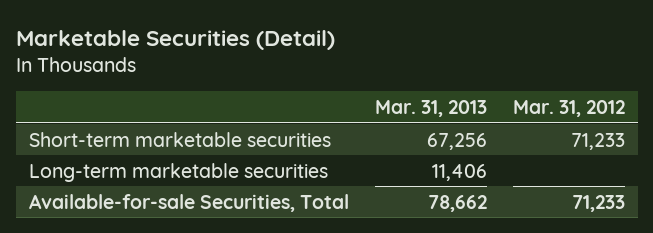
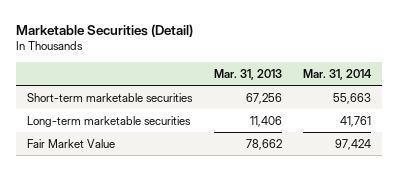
- | Mar. 31, 2013 | Mar. 31, 2012
+ | Mar. 31, 2013 | Mar. 31, 2014
- Available-for-sale Securities, Total | 78,662 | 71,233
+ Fair Market Value | 78,662 | 97,424

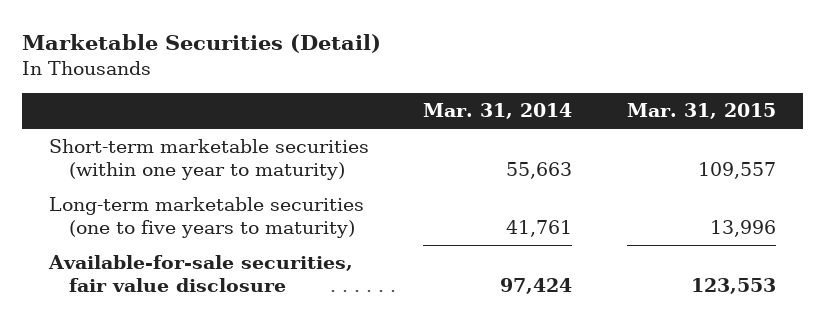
- | Mar. 31, 2013 | Mar. 31, 2014
+ | Mar. 31, 2014 | Mar. 31, 2015
- Short-term marketable securities | 67,256 | 55,663
- Long-term marketable securities | 11,406 | 41,761
- Fair Market Value | 78,662 | 97,424
+ Short-term marketable securities (within one year to maturity) | 55,663 | 109,557
+ Long-term marketable securities (one to five years to maturity) | 41,761 | 13,996
+ Available-for-sale securities, fair value disclosure | 97,424 | 123,553

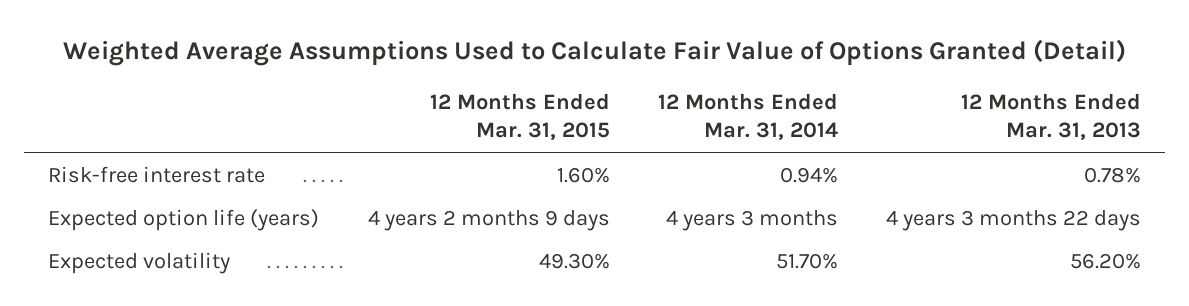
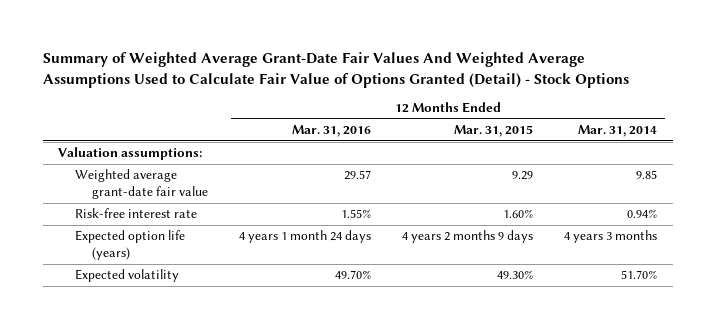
- Weighted Average Assumptions Used to Calculate Fair Value of Options Granted (Detail)
+ Summary of Weighted Average Grant-Date Fair Values And Weighted Average Assumptions Used to Calculate Fair Value of Options Granted (Detail) - Stock Options
- | 12 Months Ended Mar. 31, 2015 | 12 Months Ended Mar. 31, 2014 | 12 Months Ended Mar. 31, 2013
+ | 12 Months Ended Mar. 31, 2016 | 12 Months Ended Mar. 31, 2015 | 12 Months Ended Mar. 31, 2014
+ Valuation assumptions:
+ Weighted average grant-date fair value | 29.57 | 9.29 | 9.85

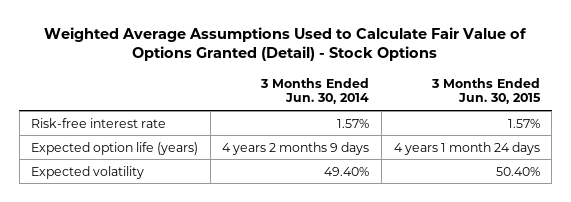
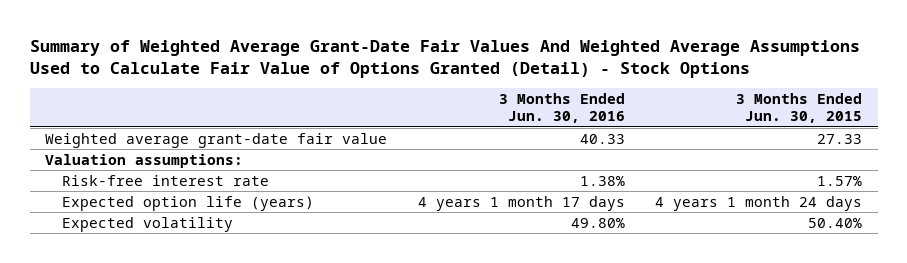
- Weighted Average Assumptions Used to Calculate Fair Value of Options Granted (Detail) - Stock Options
+ Summary of Weighted Average Grant-Date Fair Values And Weighted Average Assumptions Used to Calculate Fair Value of Options Granted (Detail) - Stock Options
- | 3 Months Ended Jun. 30, 2014 | 3 Months Ended Jun. 30, 2015
+ | 3 Months Ended Jun. 30, 2016 | 3 Months Ended Jun. 30, 2015
+ Weighted average grant-date fair value | 40.33 | 27.33
+ Valuation assumptions:

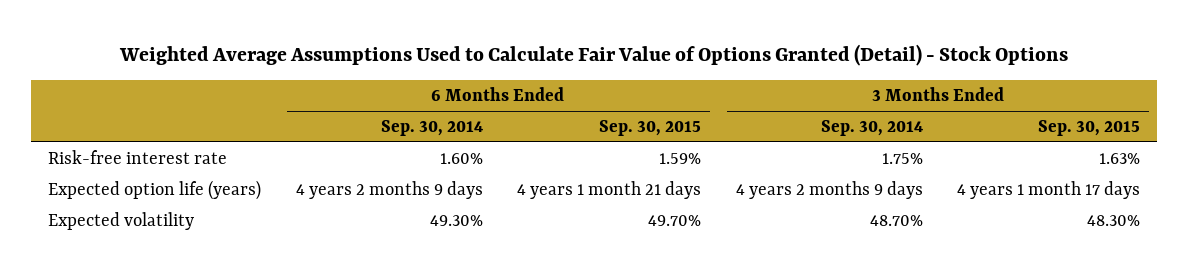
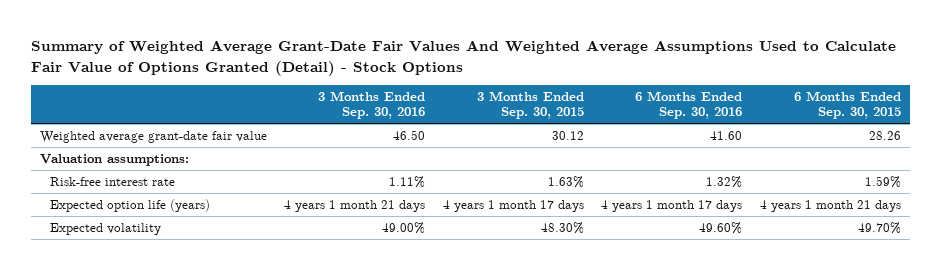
- Weighted Average Assumptions Used to Calculate Fair Value of Options Granted (Detail) - Stock Options
+ Summary of Weighted Average Grant-Date Fair Values And Weighted Average Assumptions Used to Calculate Fair Value of Options Granted (Detail) - Stock Options
- | 6 Months Ended Sep. 30, 2014 | 6 Months Ended Sep. 30, 2015 | 3 Months Ended Sep. 30, 2014 | 3 Months Ended Sep. 30, 2015
+ | 3 Months Ended Sep. 30, 2016 | 3 Months Ended Sep. 30, 2015 | 6 Months Ended Sep. 30, 2016 | 6 Months Ended Sep. 30, 2015
+ Weighted average grant-date fair value | 46.50 | 30.12 | 41.60 | 28.26
+ Valuation assumptions:

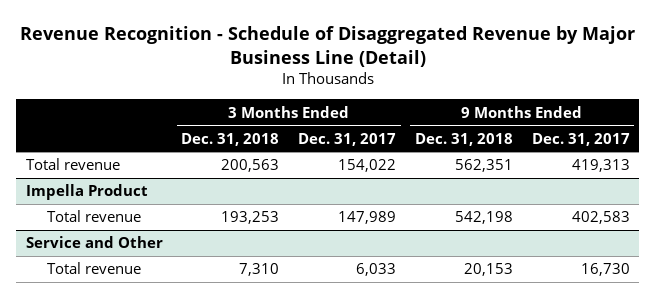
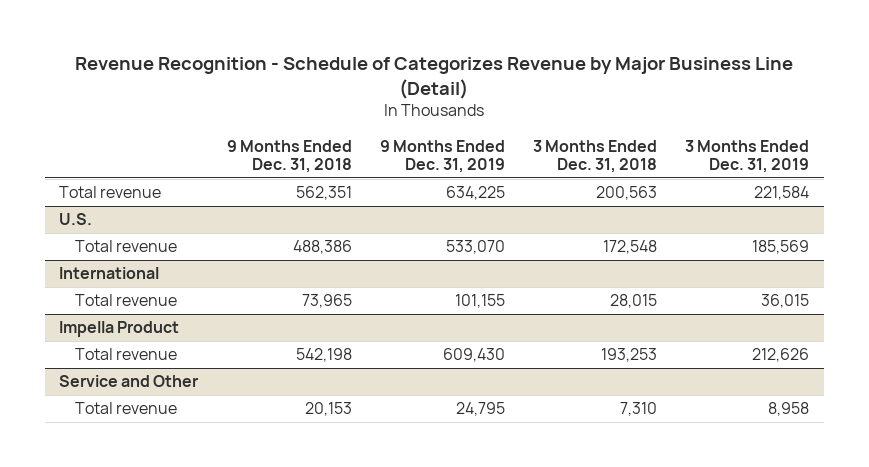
- Revenue Recognition - Schedule of Disaggregated Revenue by Major Business Line (Detail)
+ Revenue Recognition - Schedule of Categorizes Revenue by Major Business Line (Detail)
- | 3 Months Ended Dec. 31, 2018 | 3 Months Ended Dec. 31, 2017 | 9 Months Ended Dec. 31, 2018 | 9 Months Ended Dec. 31, 2017
+ | 9 Months Ended Dec. 31, 2018 | 9 Months Ended Dec. 31, 2019 | 3 Months Ended Dec. 31, 2018 | 3 Months Ended Dec. 31, 2019
+ U.S.
+ Total revenue | 488,386 | 533,070 | 172,548 | 185,569
+ International
+ Total revenue | 73,965 | 101,155 | 28,015 | 36,015

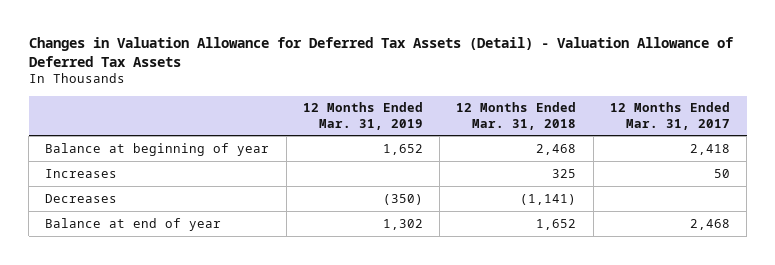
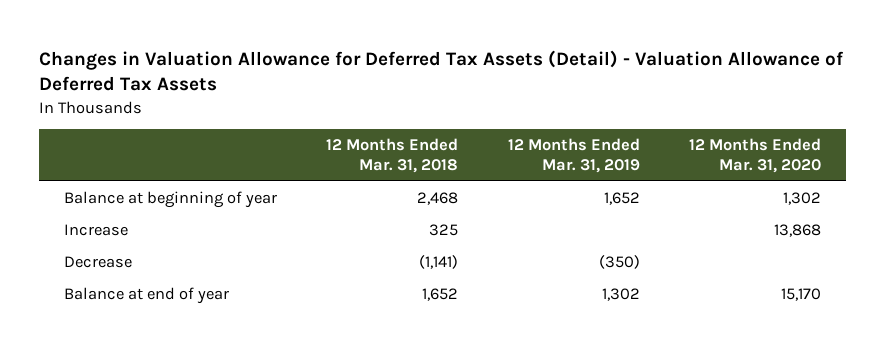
- | 12 Months Ended Mar. 31, 2019 | 12 Months Ended Mar. 31, 2018 | 12 Months Ended Mar. 31, 2017
+ | 12 Months Ended Mar. 31, 2018 | 12 Months Ended Mar. 31, 2019 | 12 Months Ended Mar. 31, 2020
- Increases | | 325 | 50
- Decreases | (350) | (1,141) |
+ Increase | 325 | | 13,868
+ Decrease | (1,141) | (350) |

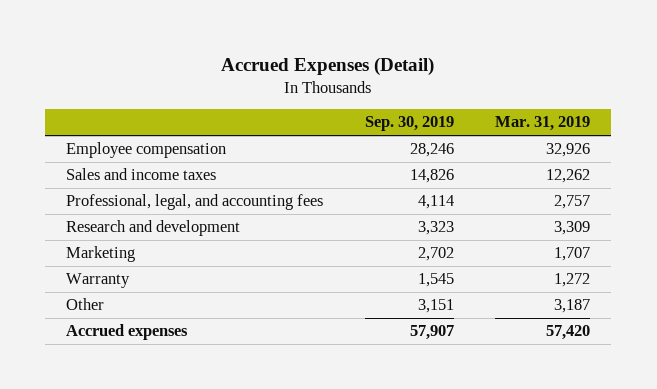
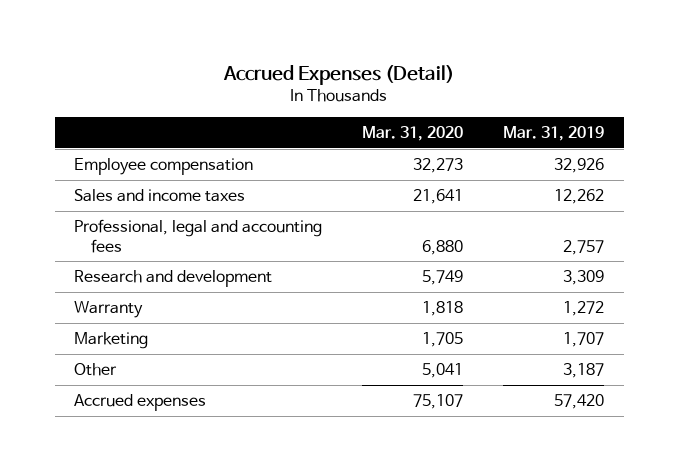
- | Sep. 30, 2019 | Mar. 31, 2019
+ | Mar. 31, 2020 | Mar. 31, 2019
- Professional, legal, and accounting fees | 4,114 | 2,757
+ Professional, legal and accounting fees | 6,880 | 2,757
moved down: Marketing | 1,705 | 1,707

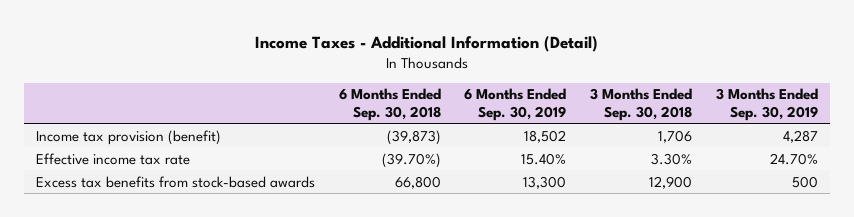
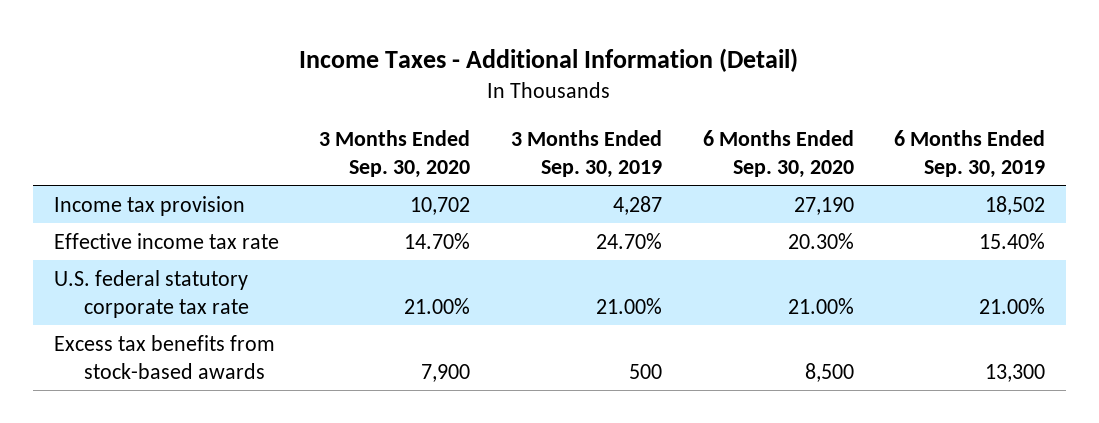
- | 6 Months Ended Sep. 30, 2018 | 6 Months Ended Sep. 30, 2019 | 3 Months Ended Sep. 30, 2018 | 3 Months Ended Sep. 30, 2019
+ | 3 Months Ended Sep. 30, 2020 | 3 Months Ended Sep. 30, 2019 | 6 Months Ended Sep. 30, 2020 | 6 Months Ended Sep. 30, 2019
- Income tax provision (benefit) | (39,873) | 18,502 | 1,706 | 4,287
+ Income tax provision | 10,702 | 4,287 | 27,190 | 18,502
+ U.S. federal statutory corporate tax rate | 21.00% | 21.00% | 21.00% | 21.00%

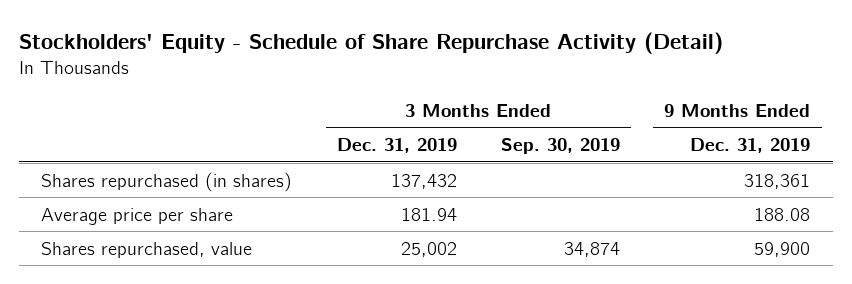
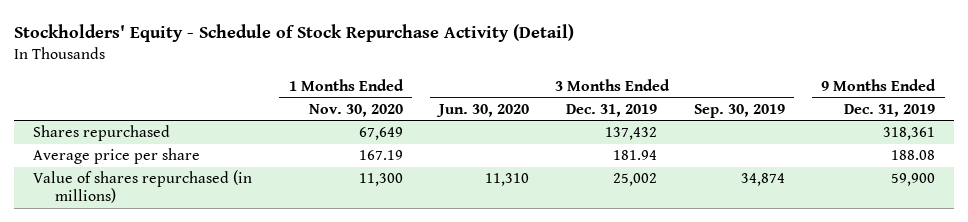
- Stockholders' Equity - Schedule of Share Repurchase Activity (Detail)
+ Stockholders' Equity - Schedule of Stock Repurchase Activity (Detail)
- | 3 Months Ended Dec. 31, 2019 | 3 Months Ended Sep. 30, 2019 | 9 Months Ended Dec. 31, 2019
+ | 1 Months Ended Nov. 30, 2020 | 3 Months Ended Jun. 30, 2020 | 3 Months Ended Dec. 31, 2019 | 3 Months Ended Sep. 30, 2019 | 9 Months Ended Dec. 31, 2019
- Shares repurchased (in shares) | 137,432 | | 318,361
+ Shares repurchased | 67,649 | | 137,432 | | 318,361
- Shares repurchased, value | 25,002 | 34,874 | 59,900
+ Value of shares repurchased (in millions) | 11,300 | 11,310 | 25,002 | 34,874 | 59,900

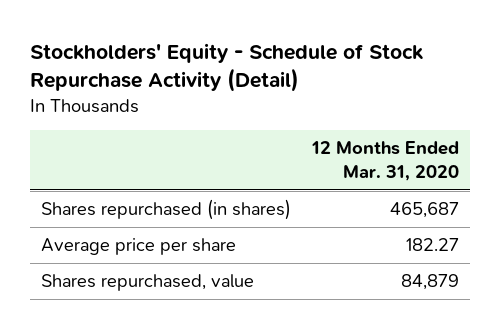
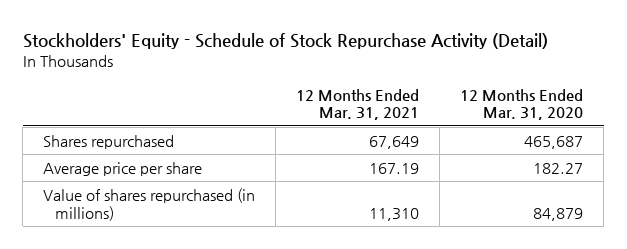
- | 12 Months Ended Mar. 31, 2020
+ | 12 Months Ended Mar. 31, 2021 | 12 Months Ended Mar. 31, 2020
- Shares repurchased (in shares) | 465,687
+ Shares repurchased | 67,649 | 465,687
- Shares repurchased, value | 84,879
+ Value of shares repurchased (in millions) | 11,310 | 84,879

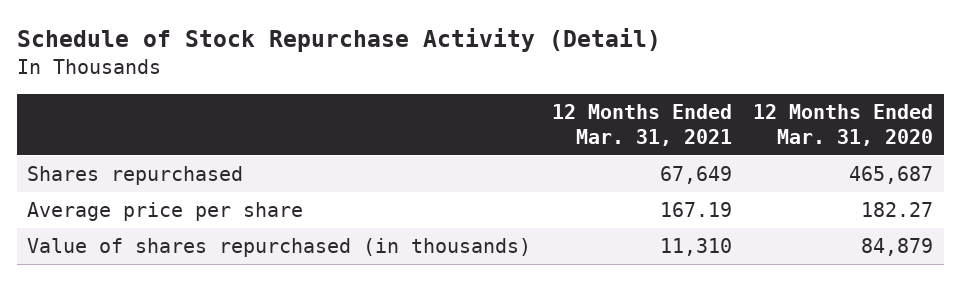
- Stockholders' Equity - Schedule of Stock Repurchase Activity (Detail)
+ Schedule of Stock Repurchase Activity (Detail)
- Value of shares repurchased (in millions) | 11,310 | 84,879
+ Value of shares repurchased (in thousands) | 11,310 | 84,879

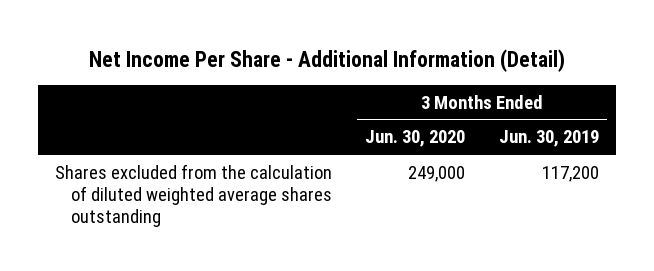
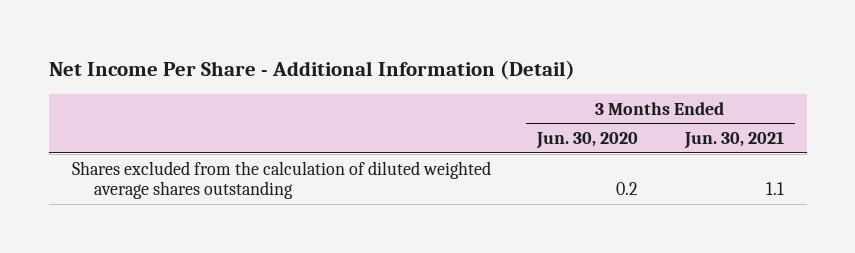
- | 3 Months Ended Jun. 30, 2020 | 3 Months Ended Jun. 30, 2019
+ | 3 Months Ended Jun. 30, 2020 | 3 Months Ended Jun. 30, 2021
- Shares excluded from the calculation of diluted weighted average shares outstanding | 249,000 | 117,200
+ Shares excluded from the calculation of diluted weighted average shares outstanding | 0.2 | 1.1

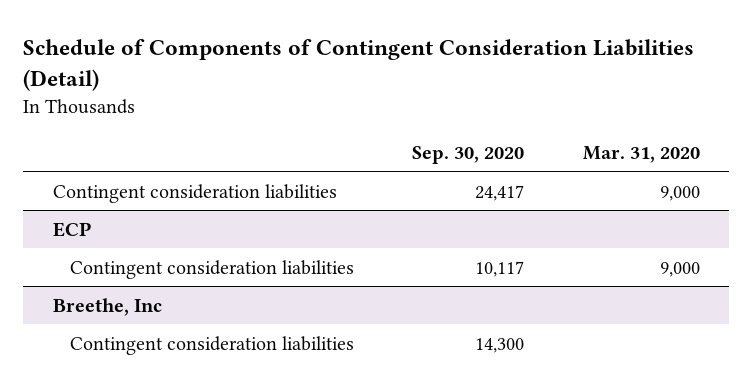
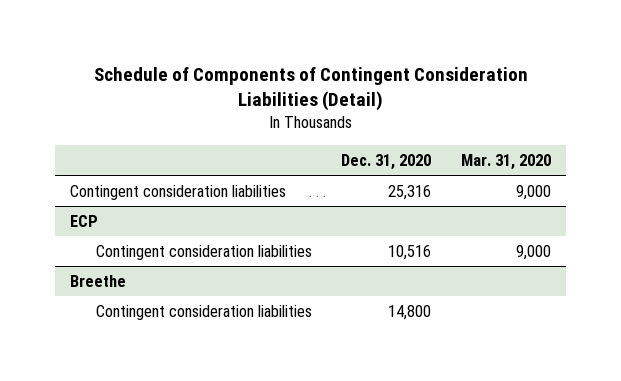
- | Sep. 30, 2020 | Mar. 31, 2020
+ | Dec. 31, 2020 | Mar. 31, 2020
- Breethe, Inc
+ Breethe

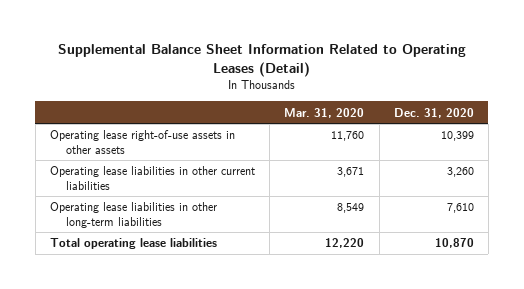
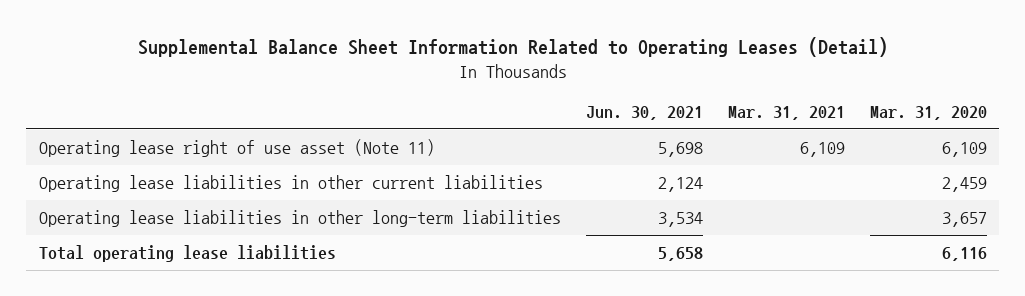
- | Mar. 31, 2020 | Dec. 31, 2020
+ | Jun. 30, 2021 | Mar. 31, 2021 | Mar. 31, 2020
- Operating lease right-of-use assets in other assets | 11,760 | 10,399
- Operating lease liabilities in other current liabilities | 3,671 | 3,260
- Operating lease liabilities in other long-term liabilities | 8,549 | 7,610
- Total operating lease liabilities | 12,220 | 10,870
+ Operating lease right of use asset (Note 11) | 5,698 | 6,109 | 6,109
+ Operating lease liabilities in other current liabilities | 2,124 | | 2,459
+ Operating lease liabilities in other long-term liabilities | 3,534 | | 3,657
+ Total operating lease liabilities | 5,658 | | 6,116

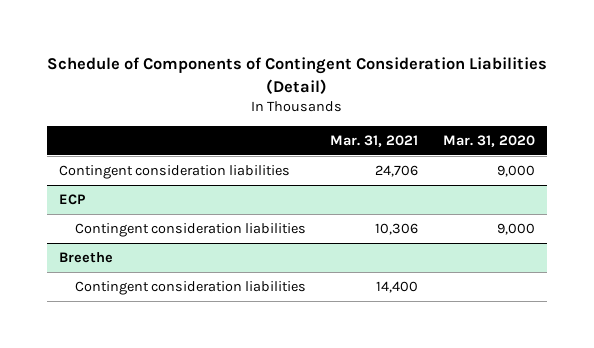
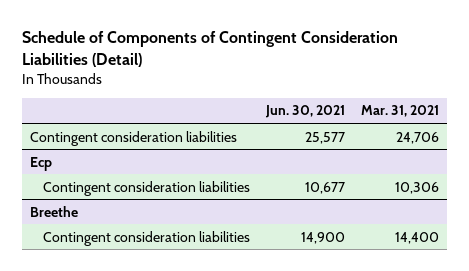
- | Mar. 31, 2021 | Mar. 31, 2020
+ | Jun. 30, 2021 | Mar. 31, 2021
- ECP
+ Ecp

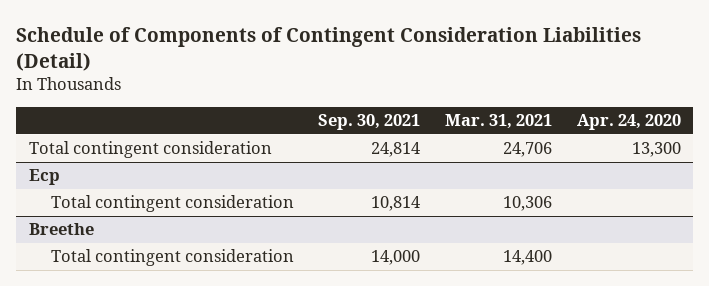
- | Jun. 30, 2021 | Mar. 31, 2021
+ | Sep. 30, 2021 | Mar. 31, 2021 | Apr. 24, 2020
- Contingent consideration liabilities | 25,577 | 24,706
+ Total contingent consideration | 24,814 | 24,706 | 13,300
@ Ecp
- Contingent consideration liabilities | 10,677 | 10,306
+ Total contingent consideration | 10,814 | 10,306 |
@ Breethe
- Contingent consideration liabilities | 14,900 | 14,400
+ Total contingent consideration | 14,000 | 14,400 |

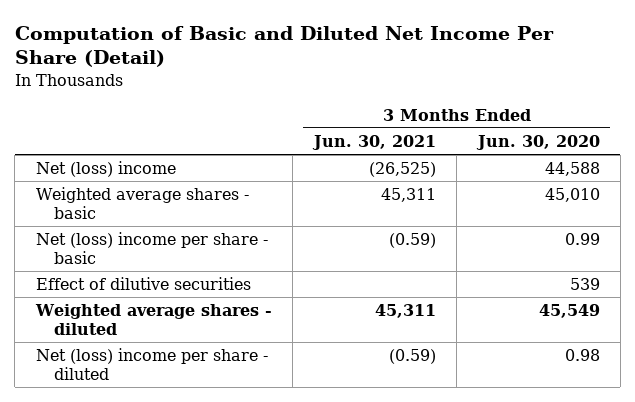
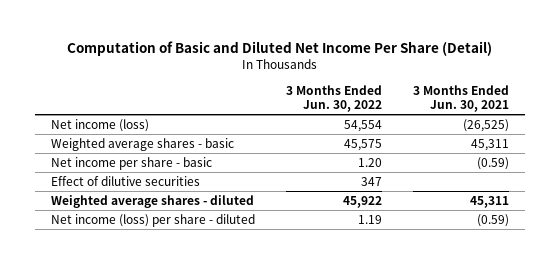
- | 3 Months Ended Jun. 30, 2021 | 3 Months Ended Jun. 30, 2020
+ | 3 Months Ended Jun. 30, 2022 | 3 Months Ended Jun. 30, 2021
- Net (loss) income | (26,525) | 44,588
+ Net income (loss) | 54,554 | (26,525)
- Net (loss) income per share - basic | (0.59) | 0.99
+ Net income per share - basic | 1.20 | (0.59)
- Net (loss) income per share - diluted | (0.59) | 0.98
+ Net income (loss) per share - diluted | 1.19 | (0.59)

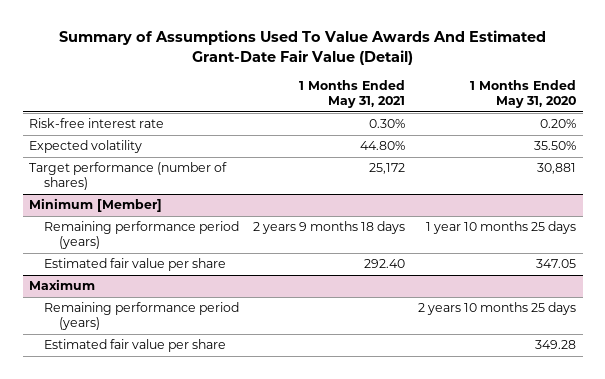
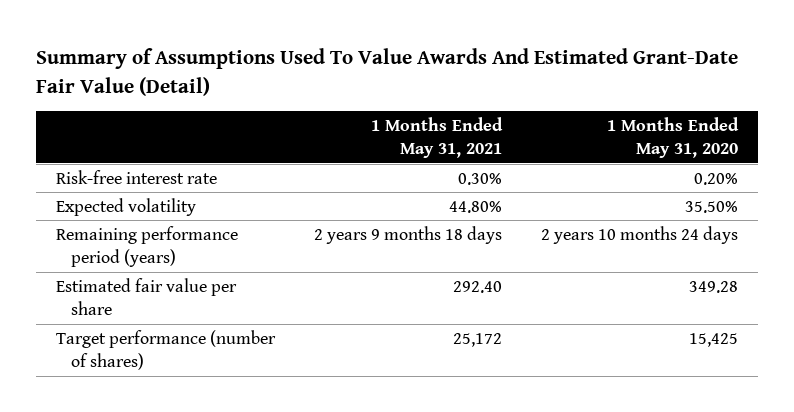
- Target performance (number of shares) | 25,172 | 30,881
- Minimum [Member]
- Remaining performance period (years) | 2 years 9 months 18 days | 1 year 10 months 25 days
- Estimated fair value per share | 292.40 | 347.05
- Maximum
- Remaining performance period (years) | | 2 years 10 months 25 days
- Estimated fair value per share | | 349.28
+ Remaining performance period (years) | 2 years 9 months 18 days | 2 years 10 months 24 days
+ Estimated fair value per share | 292.40 | 349.28
+ Target performance (number of shares) | 25,172 | 15,425

